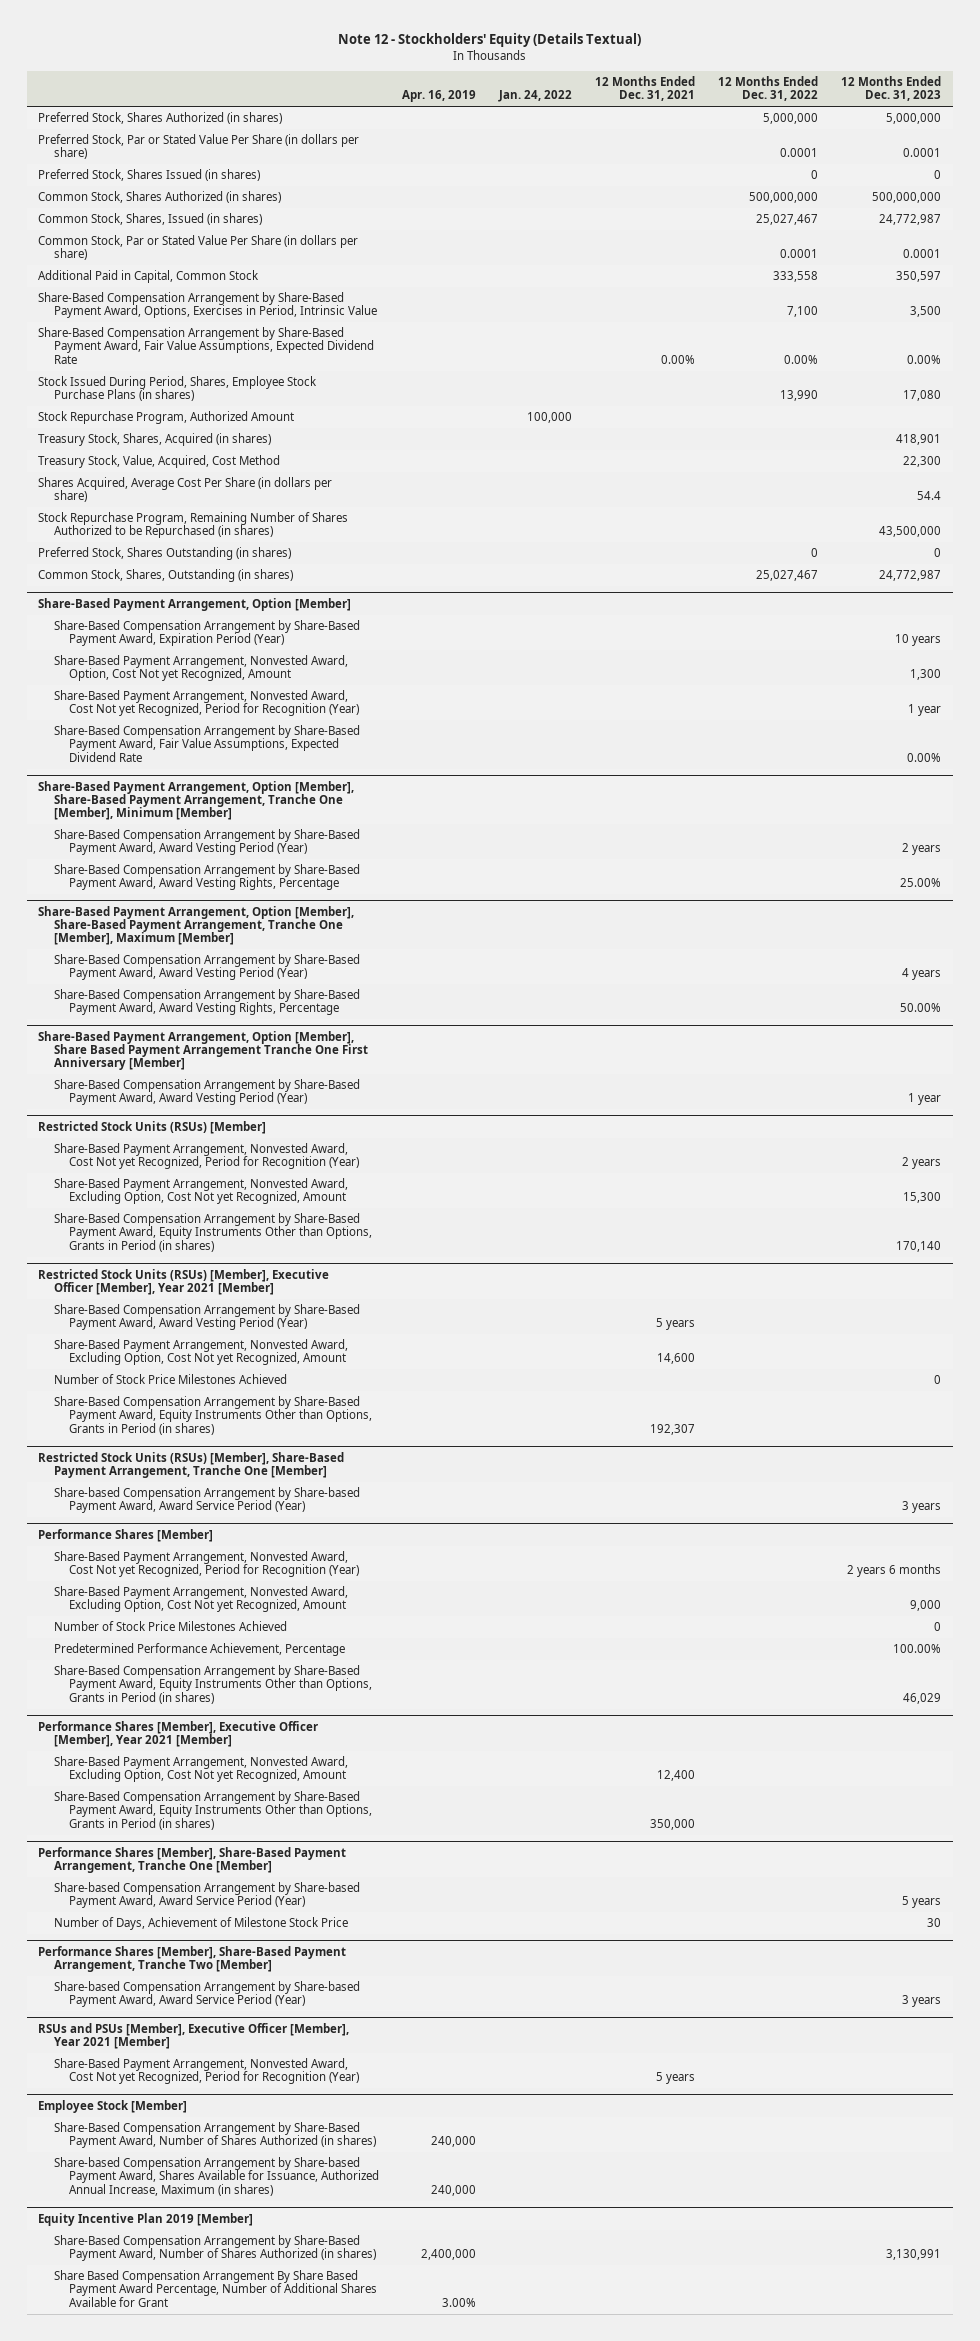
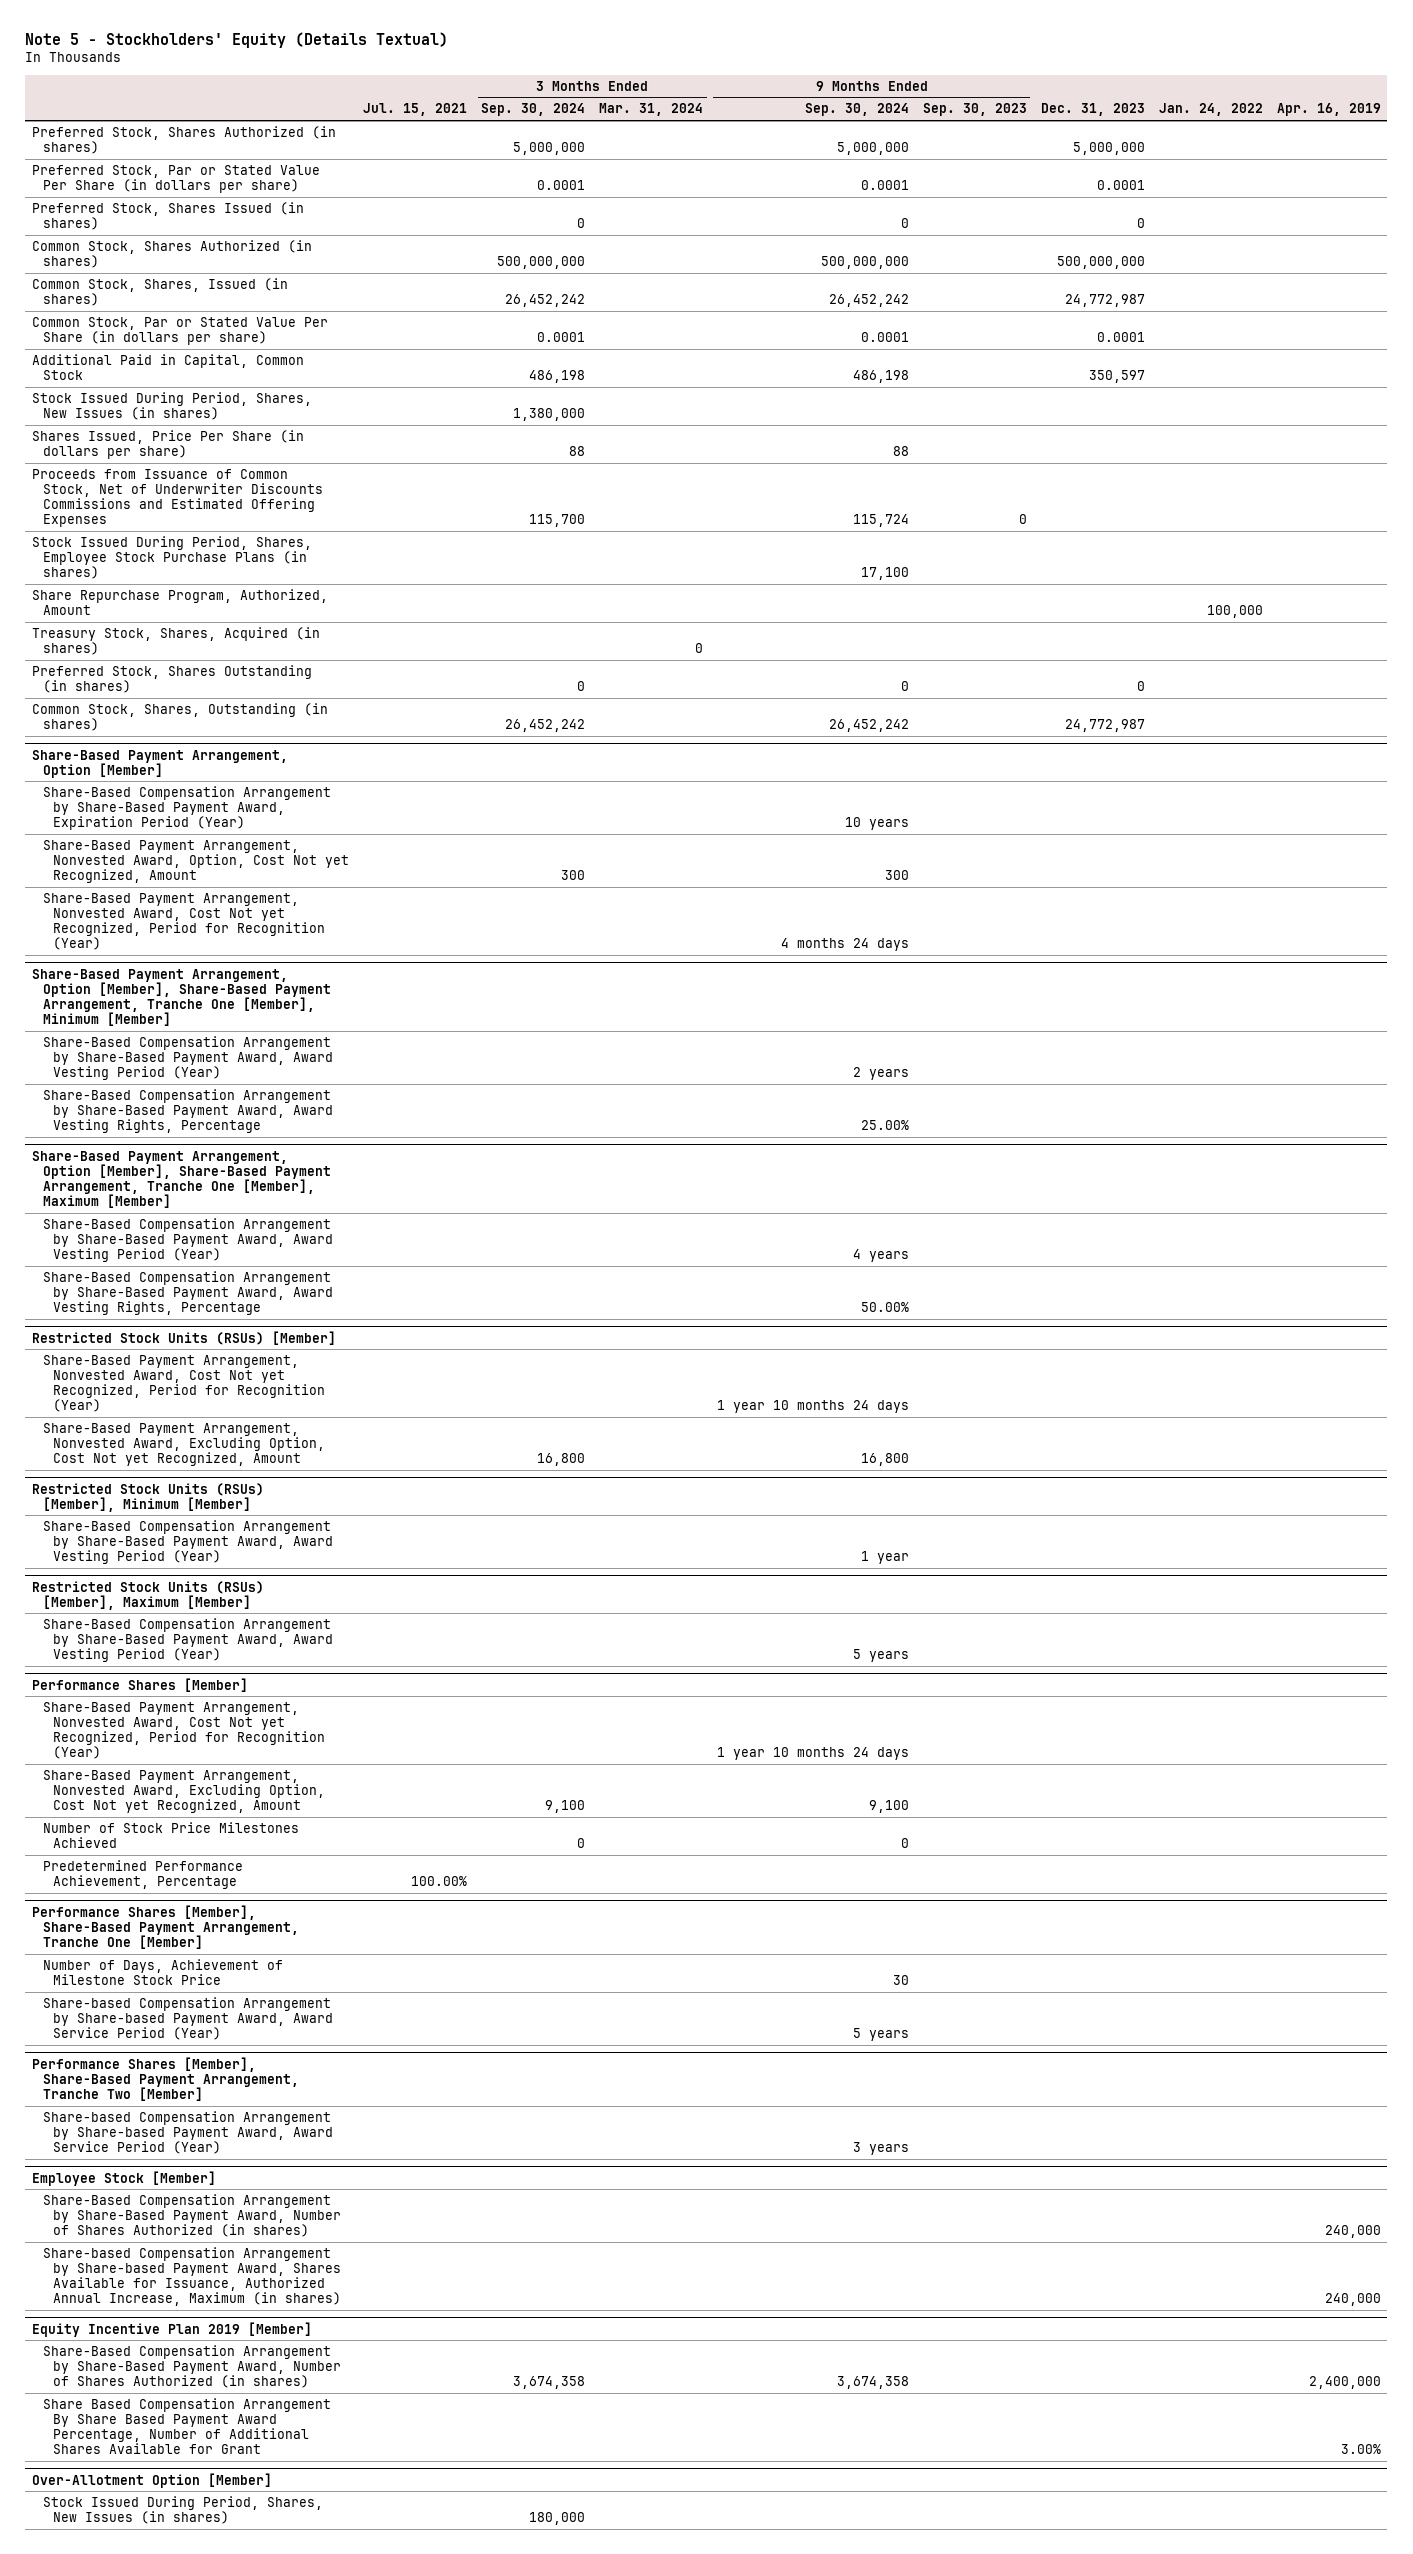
- Note 12 - Stockholders' Equity (Details Textual)
+ Note 5 - Stockholders' Equity (Details Textual)
- | Apr. 16, 2019 | Jan. 24, 2022 | 12 Months Ended Dec. 31, 2021 | 12 Months Ended Dec. 31, 2022 | 12 Months Ended Dec. 31, 2023
+ | Jul. 15, 2021 | 3 Months Ended Sep. 30, 2024 | 3 Months Ended Mar. 31, 2024 | 9 Months Ended Sep. 30, 2024 | 9 Months Ended Sep. 30, 2023 | Dec. 31, 2023 | Jan. 24, 2022 | Apr. 16, 2019
- Share-Based Compensation Arrangement by Share-Based Payment Award, Options, Exercises in Period, Intrinsic Value | | | | 7,100 | 3,500
- Share-Based Compensation Arrangement by Share-Based Payment Award, Fair Value Assumptions, Expected Dividend Rate | | | 0.00% | 0.00% | 0.00%
+ Stock Issued During Period, Shares, New Issues (in shares) | | 1,380,000 | | | | | |
+ Shares Issued, Price Per Share (in dollars per share) | | 88 | | 88 | | | |
+ Proceeds from Issuance of Common Stock, Net of Underwriter Discounts Commissions and Estimated Offering Expenses | | 115,700 | | 115,724 | 0 | | |
- Stock Repurchase Program, Authorized Amount | | 100,000 | | |
+ Share Repurchase Program, Authorized, Amount | | | | | | | 100,000 |
- Treasury Stock, Value, Acquired, Cost Method | | | | | 22,300
- Shares Acquired, Average Cost Per Share (in dollars per share) | | | | | 54.4
- Stock Repurchase Program, Remaining Number of Shares Authorized to be Repurchased (in shares) | | | | | 43,500,000
@ Share-Based Payment Arrangement, Option [Member]
- Share-Based Compensation Arrangement by Share-Based Payment Award, Fair Value Assumptions, Expected Dividend Rate | | | | | 0.00%
- Share-Based Payment Arrangement, Option [Member], Share Based Payment Arrangement Tranche One First Anniversary [Member]
- Share-Based Compensation Arrangement by Share-Based Payment Award, Award Vesting Period (Year) | | | | | 1 year
@ Restricted Stock Units (RSUs) [Member]
- Share-Based Compensation Arrangement by Share-Based Payment Award, Equity Instruments Other than Options, Grants in Period (in shares) | | | | | 170,140
- Restricted Stock Units (RSUs) [Member], Executive Officer [Member], Year 2021 [Member]
- Share-Based Compensation Arrangement by Share-Based Payment Award, Award Vesting Period (Year) | | | 5 years | |
- Share-Based Payment Arrangement, Nonvested Award, Excluding Option, Cost Not yet Recognized, Amount | | | 14,600 | |
- Number of Stock Price Milestones Achieved | | | | | 0
- Share-Based Compensation Arrangement by Share-Based Payment Award, Equity Instruments Other than Options, Grants in Period (in shares) | | | 192,307 | |
- Restricted Stock Units (RSUs) [Member], Share-Based Payment Arrangement, Tranche One [Member]
- Share-based Compensation Arrangement by Share-based Payment Award, Award Service Period (Year) | | | | | 3 years
+ Restricted Stock Units (RSUs) [Member], Minimum [Member]
+ Share-Based Compensation Arrangement by Share-Based Payment Award, Award Vesting Period (Year) | | | | 1 year | | | |
+ Restricted Stock Units (RSUs) [Member], Maximum [Member]
+ Share-Based Compensation Arrangement by Share-Based Payment Award, Award Vesting Period (Year) | | | | 5 years | | | |
@ Performance Shares [Member]
- Share-Based Compensation Arrangement by Share-Based Payment Award, Equity Instruments Other than Options, Grants in Period (in shares) | | | | | 46,029
- Performance Shares [Member], Executive Officer [Member], Year 2021 [Member]
- Share-Based Payment Arrangement, Nonvested Award, Excluding Option, Cost Not yet Recognized, Amount | | | 12,400 | |
- Share-Based Compensation Arrangement by Share-Based Payment Award, Equity Instruments Other than Options, Grants in Period (in shares) | | | 350,000 | |
@ Performance Shares [Member], Share-Based Payment Arrangement, Tranche One [Member]
moved down: Share-based Compensation Arrangement by Share-based Payment Award, Award Service Period (Year) | | | | 5 years | | | |
- RSUs and PSUs [Member], Executive Officer [Member], Year 2021 [Member]
- Share-Based Payment Arrangement, Nonvested Award, Cost Not yet Recognized, Period for Recognition (Year) | | | 5 years | |
+ Over-Allotment Option [Member]
+ Stock Issued During Period, Shares, New Issues (in shares) | | 180,000 | | | | | |

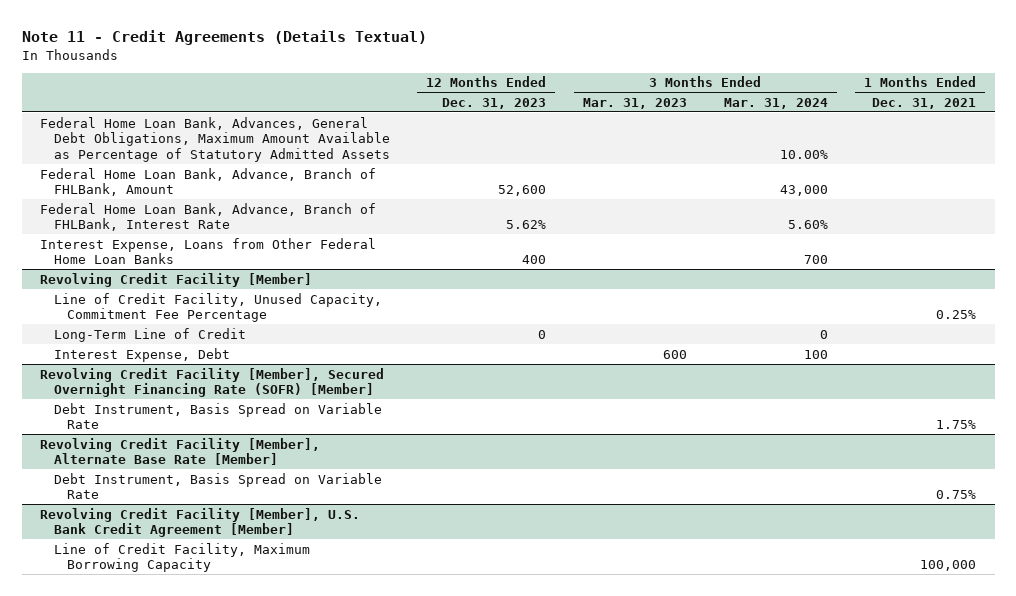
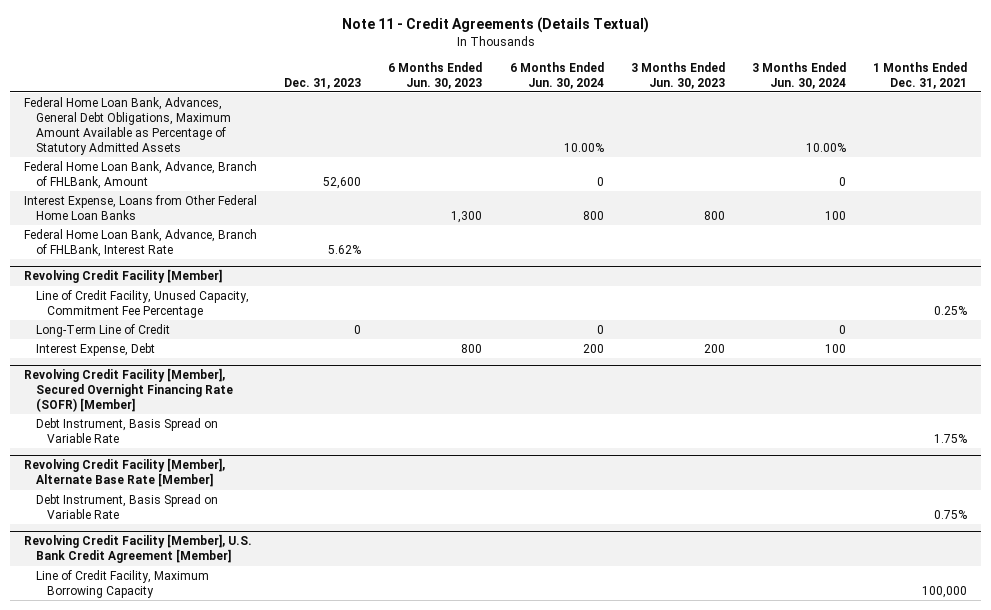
- | 12 Months Ended Dec. 31, 2023 | 3 Months Ended Mar. 31, 2023 | 3 Months Ended Mar. 31, 2024 | 1 Months Ended Dec. 31, 2021
+ | Dec. 31, 2023 | 6 Months Ended Jun. 30, 2023 | 6 Months Ended Jun. 30, 2024 | 3 Months Ended Jun. 30, 2023 | 3 Months Ended Jun. 30, 2024 | 1 Months Ended Dec. 31, 2021
moved down: Federal Home Loan Bank, Advance, Branch of FHLBank, Interest Rate | 5.62% | | | | |

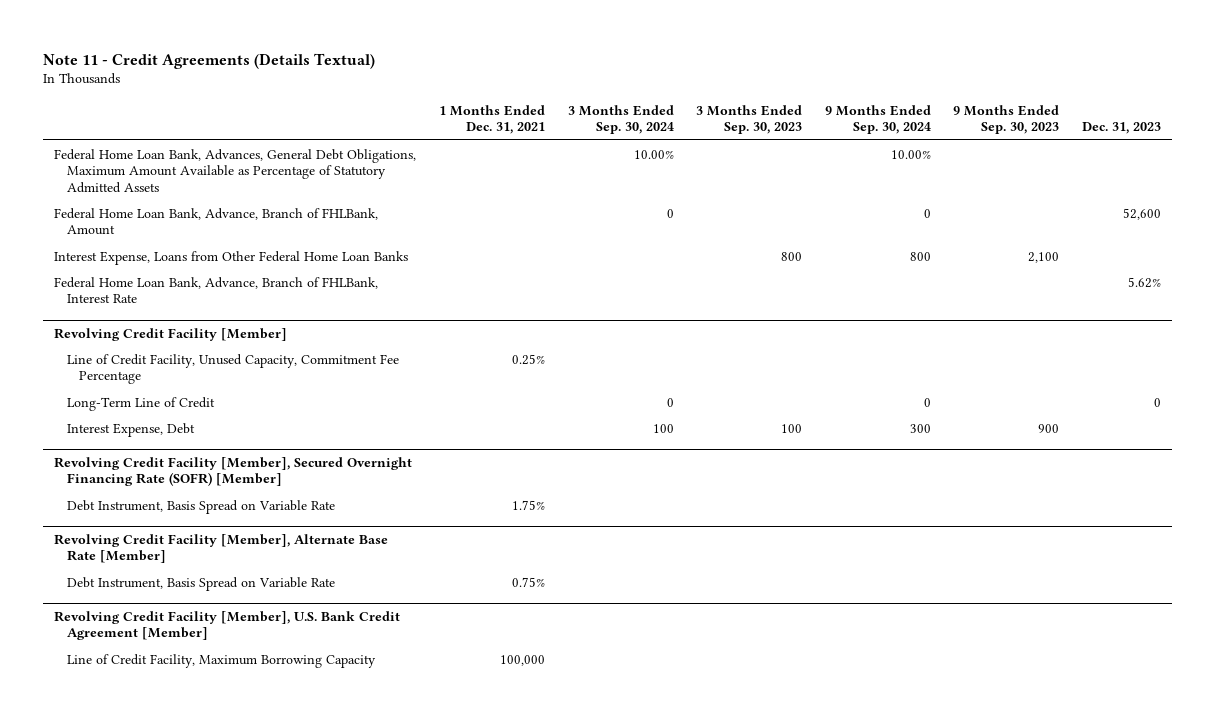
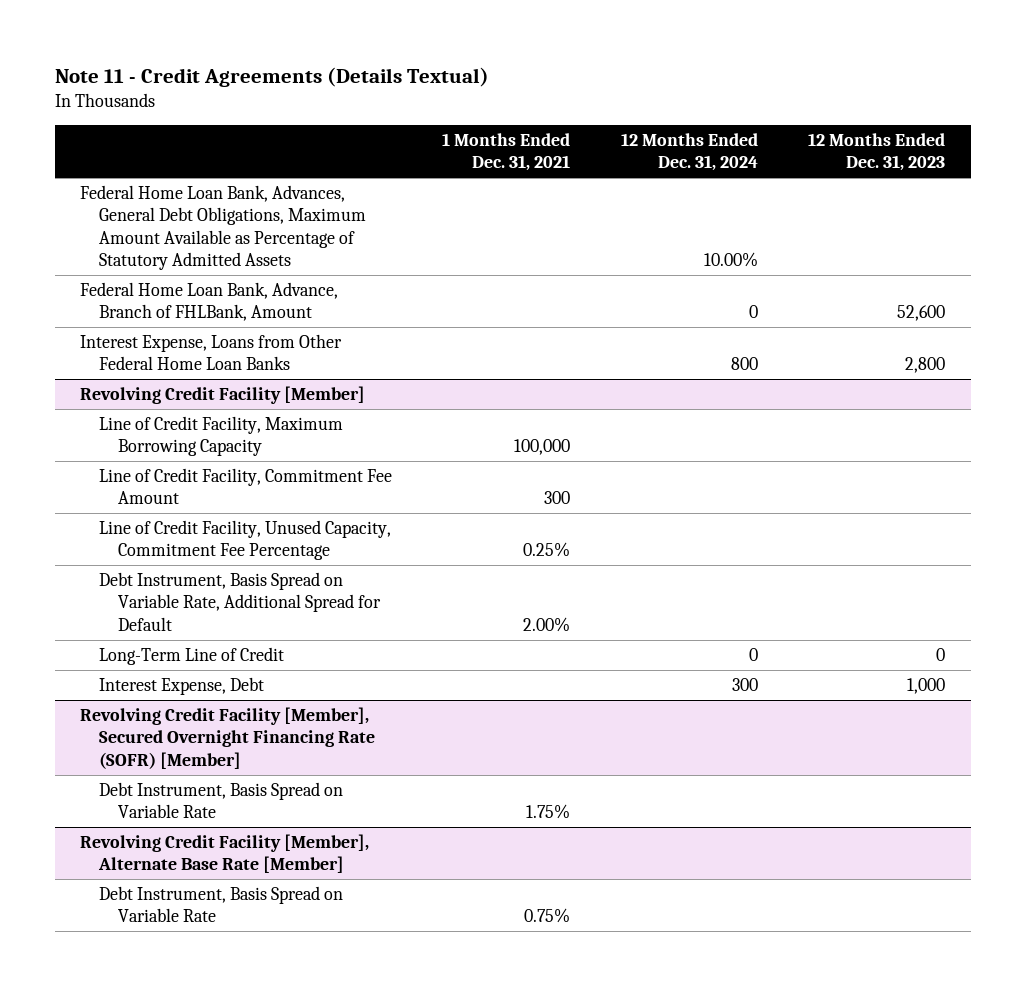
- | 1 Months Ended Dec. 31, 2021 | 3 Months Ended Sep. 30, 2024 | 3 Months Ended Sep. 30, 2023 | 9 Months Ended Sep. 30, 2024 | 9 Months Ended Sep. 30, 2023 | Dec. 31, 2023
+ | 1 Months Ended Dec. 31, 2021 | 12 Months Ended Dec. 31, 2024 | 12 Months Ended Dec. 31, 2023
- Federal Home Loan Bank, Advance, Branch of FHLBank, Interest Rate | | | | | | 5.62%
@ Revolving Credit Facility [Member]
+ Line of Credit Facility, Maximum Borrowing Capacity | 100,000 | |
+ Line of Credit Facility, Commitment Fee Amount | 300 | |
+ Debt Instrument, Basis Spread on Variable Rate, Additional Spread for Default | 2.00% | |
- Revolving Credit Facility [Member], U.S. Bank Credit Agreement [Member]
- Line of Credit Facility, Maximum Borrowing Capacity | 100,000 | | | | |

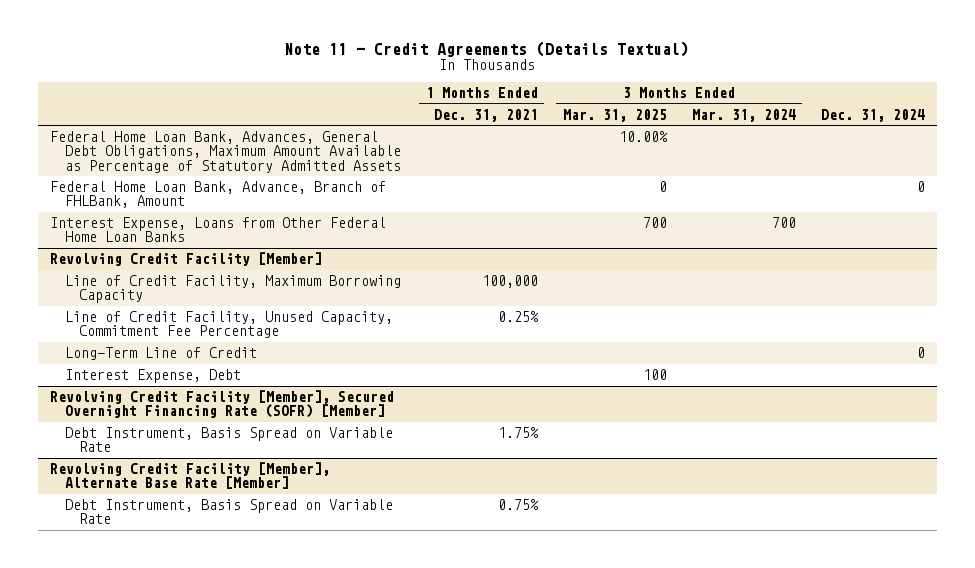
- | 1 Months Ended Dec. 31, 2021 | 12 Months Ended Dec. 31, 2024 | 12 Months Ended Dec. 31, 2023
+ | 1 Months Ended Dec. 31, 2021 | 3 Months Ended Mar. 31, 2025 | 3 Months Ended Mar. 31, 2024 | Dec. 31, 2024
@ Revolving Credit Facility [Member]
- Line of Credit Facility, Commitment Fee Amount | 300 | |
- Debt Instrument, Basis Spread on Variable Rate, Additional Spread for Default | 2.00% | |

